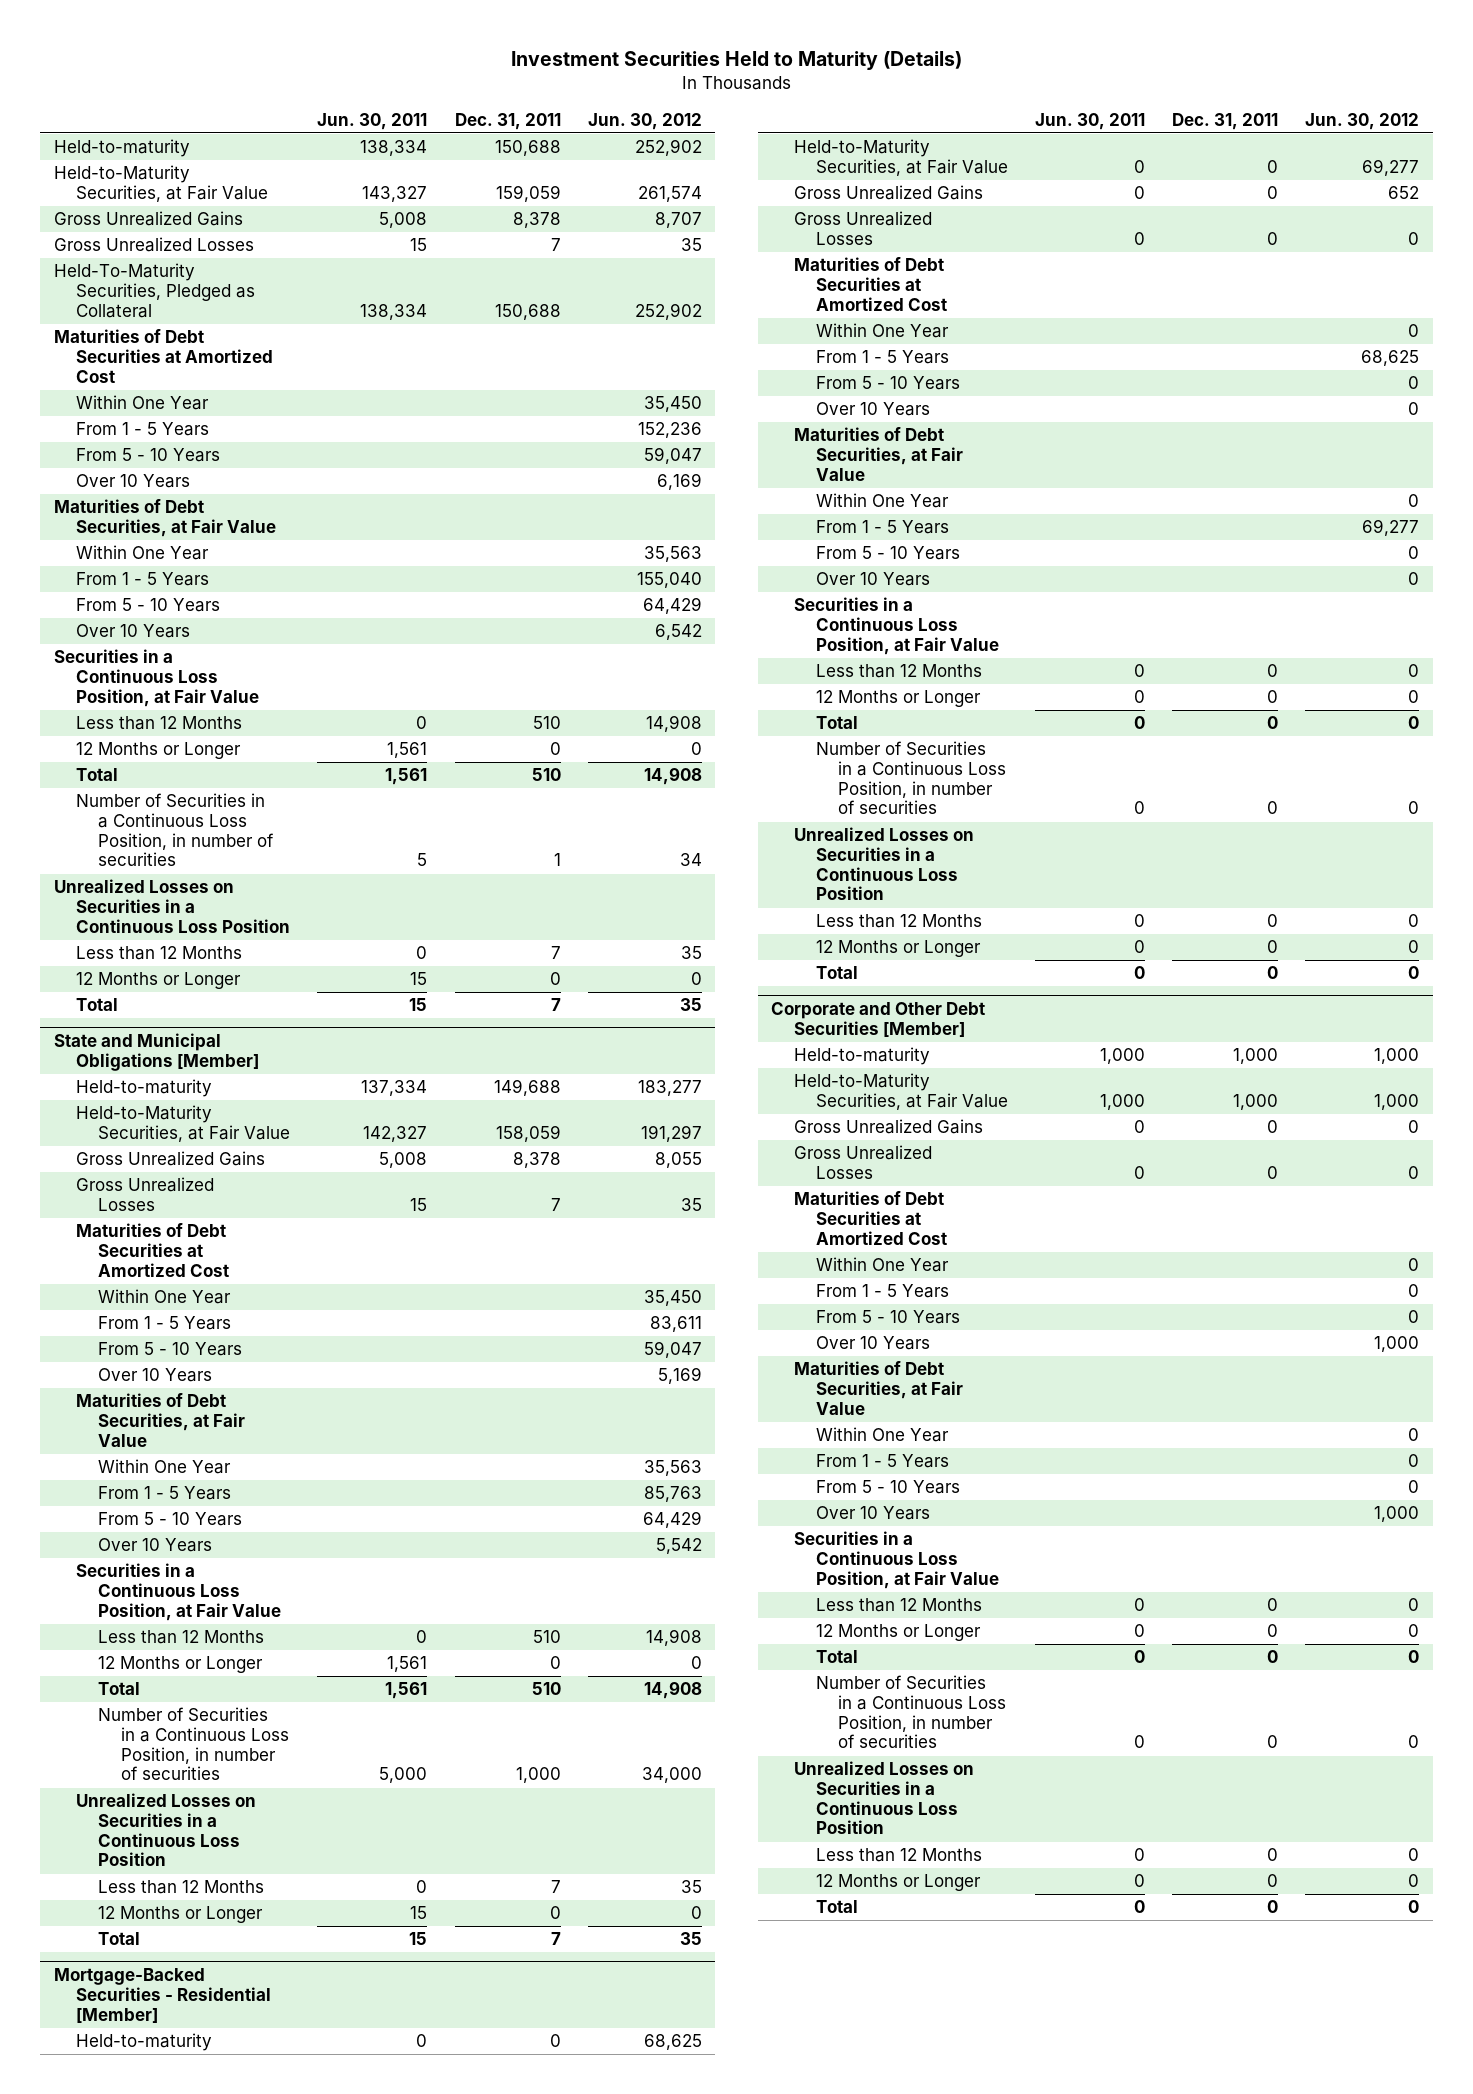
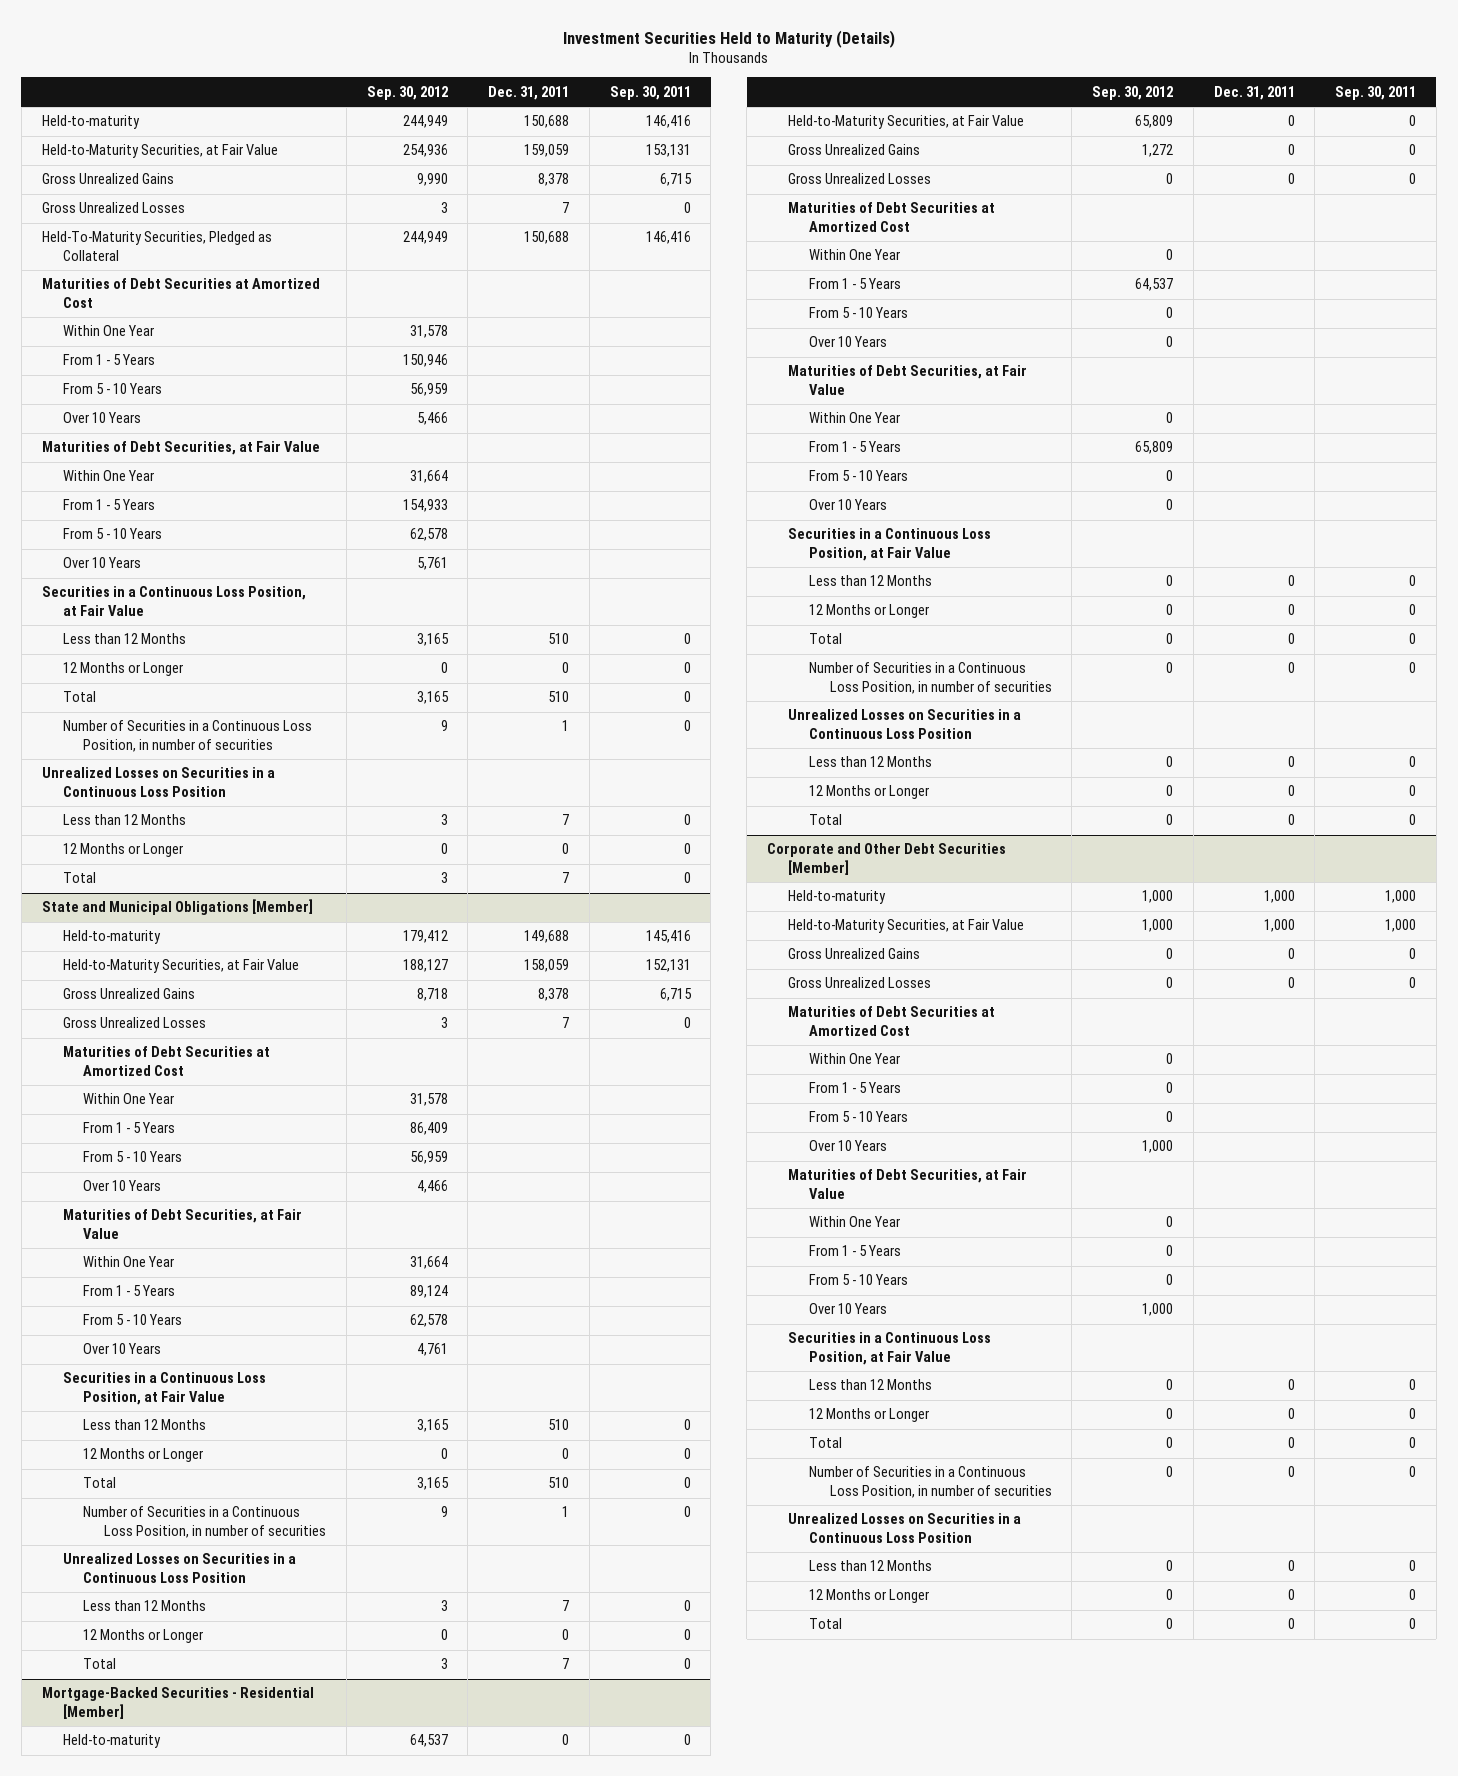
- | Jun. 30, 2011 | Dec. 31, 2011 | Jun. 30, 2012
+ | Sep. 30, 2012 | Dec. 31, 2011 | Sep. 30, 2011
@ State and Municipal Obligations [Member]
- Number of Securities in a Continuous Loss Position, in number of securities | 5,000 | 1,000 | 34,000
+ Number of Securities in a Continuous Loss Position, in number of securities | 9 | 1 | 0

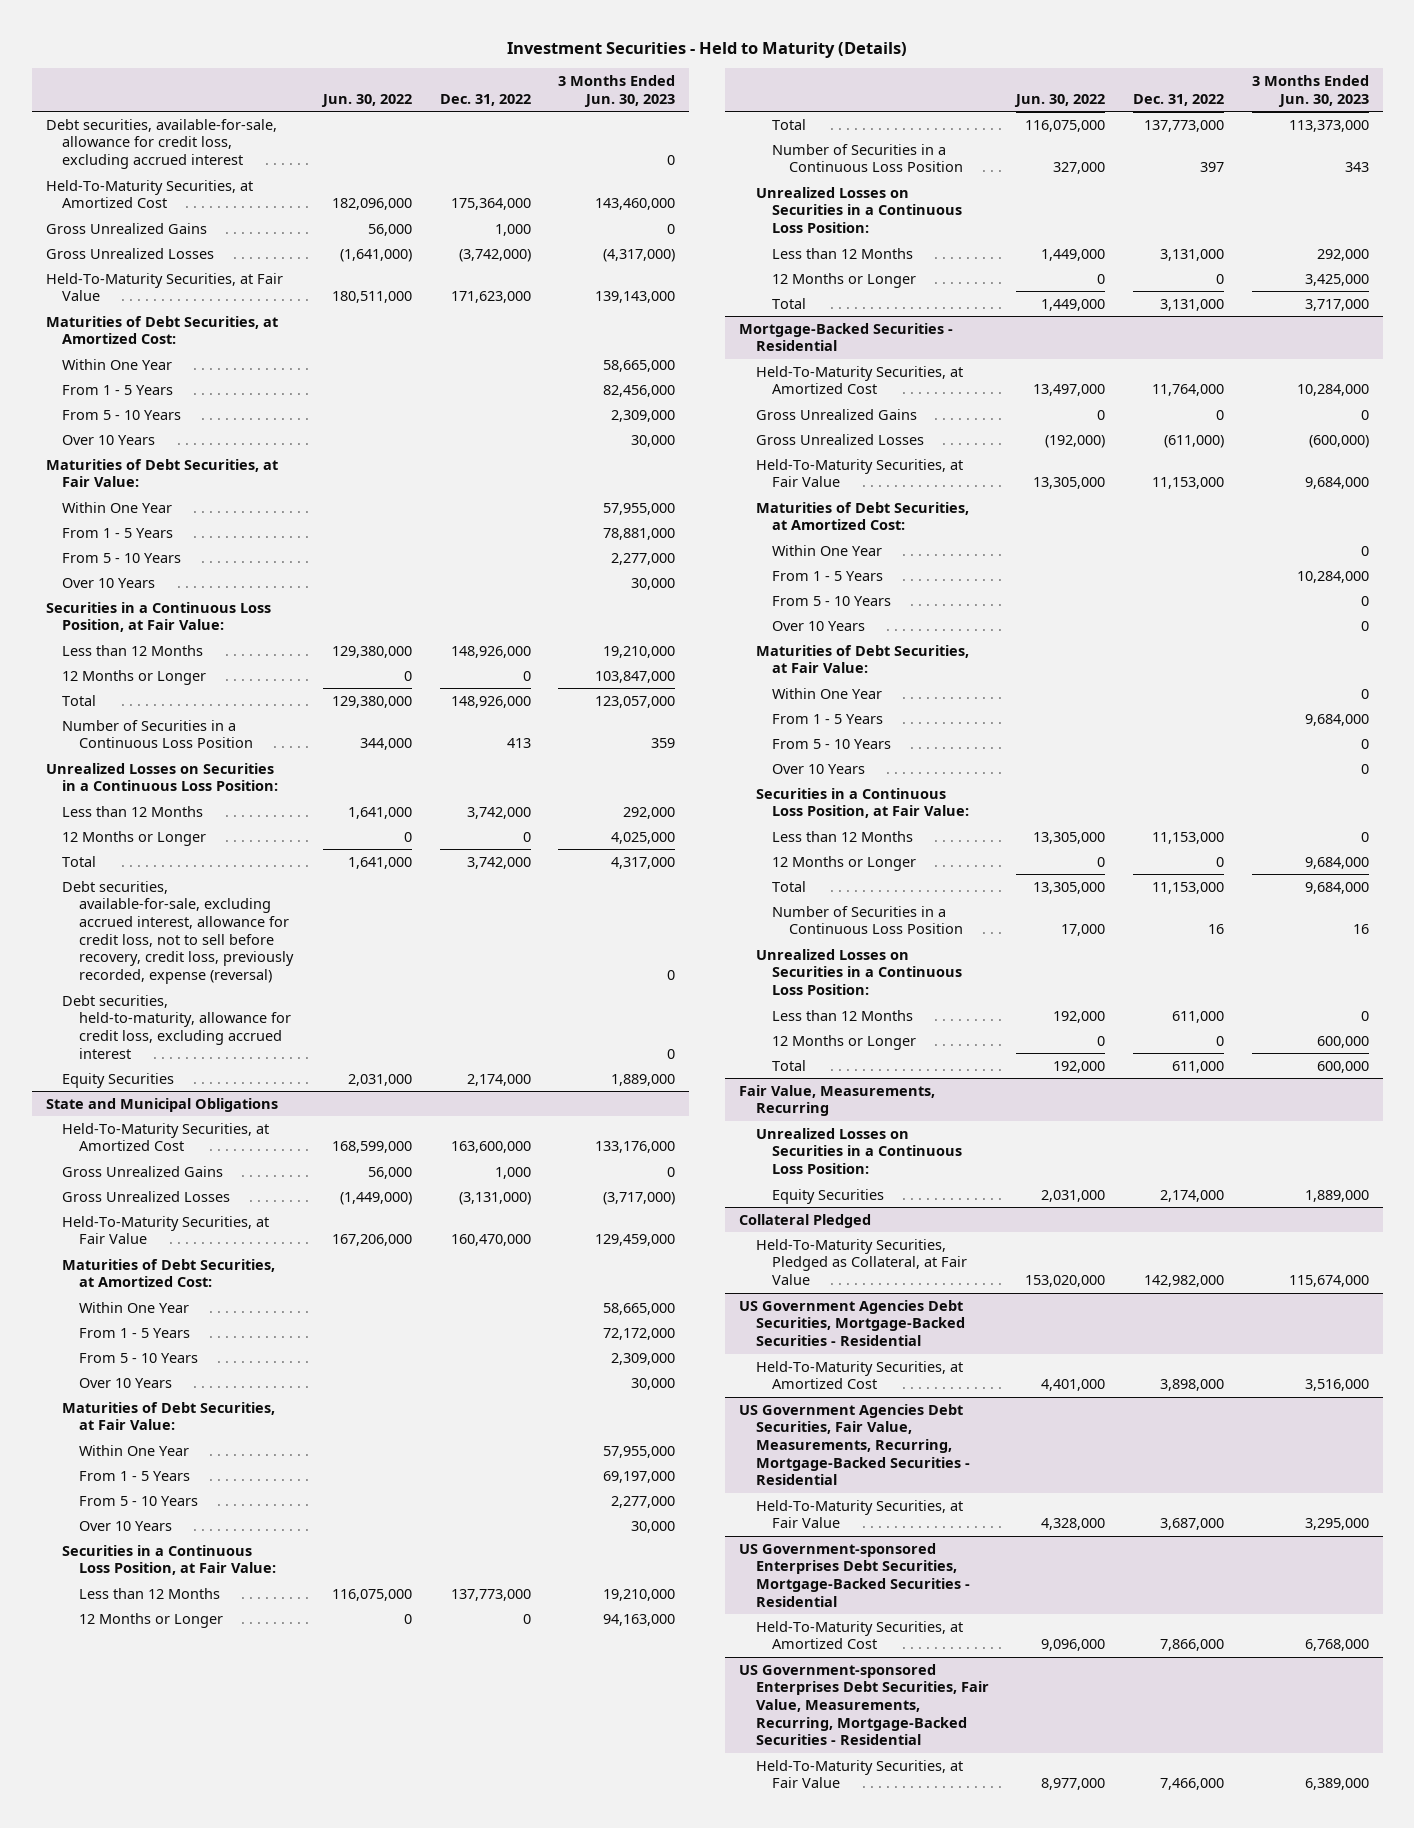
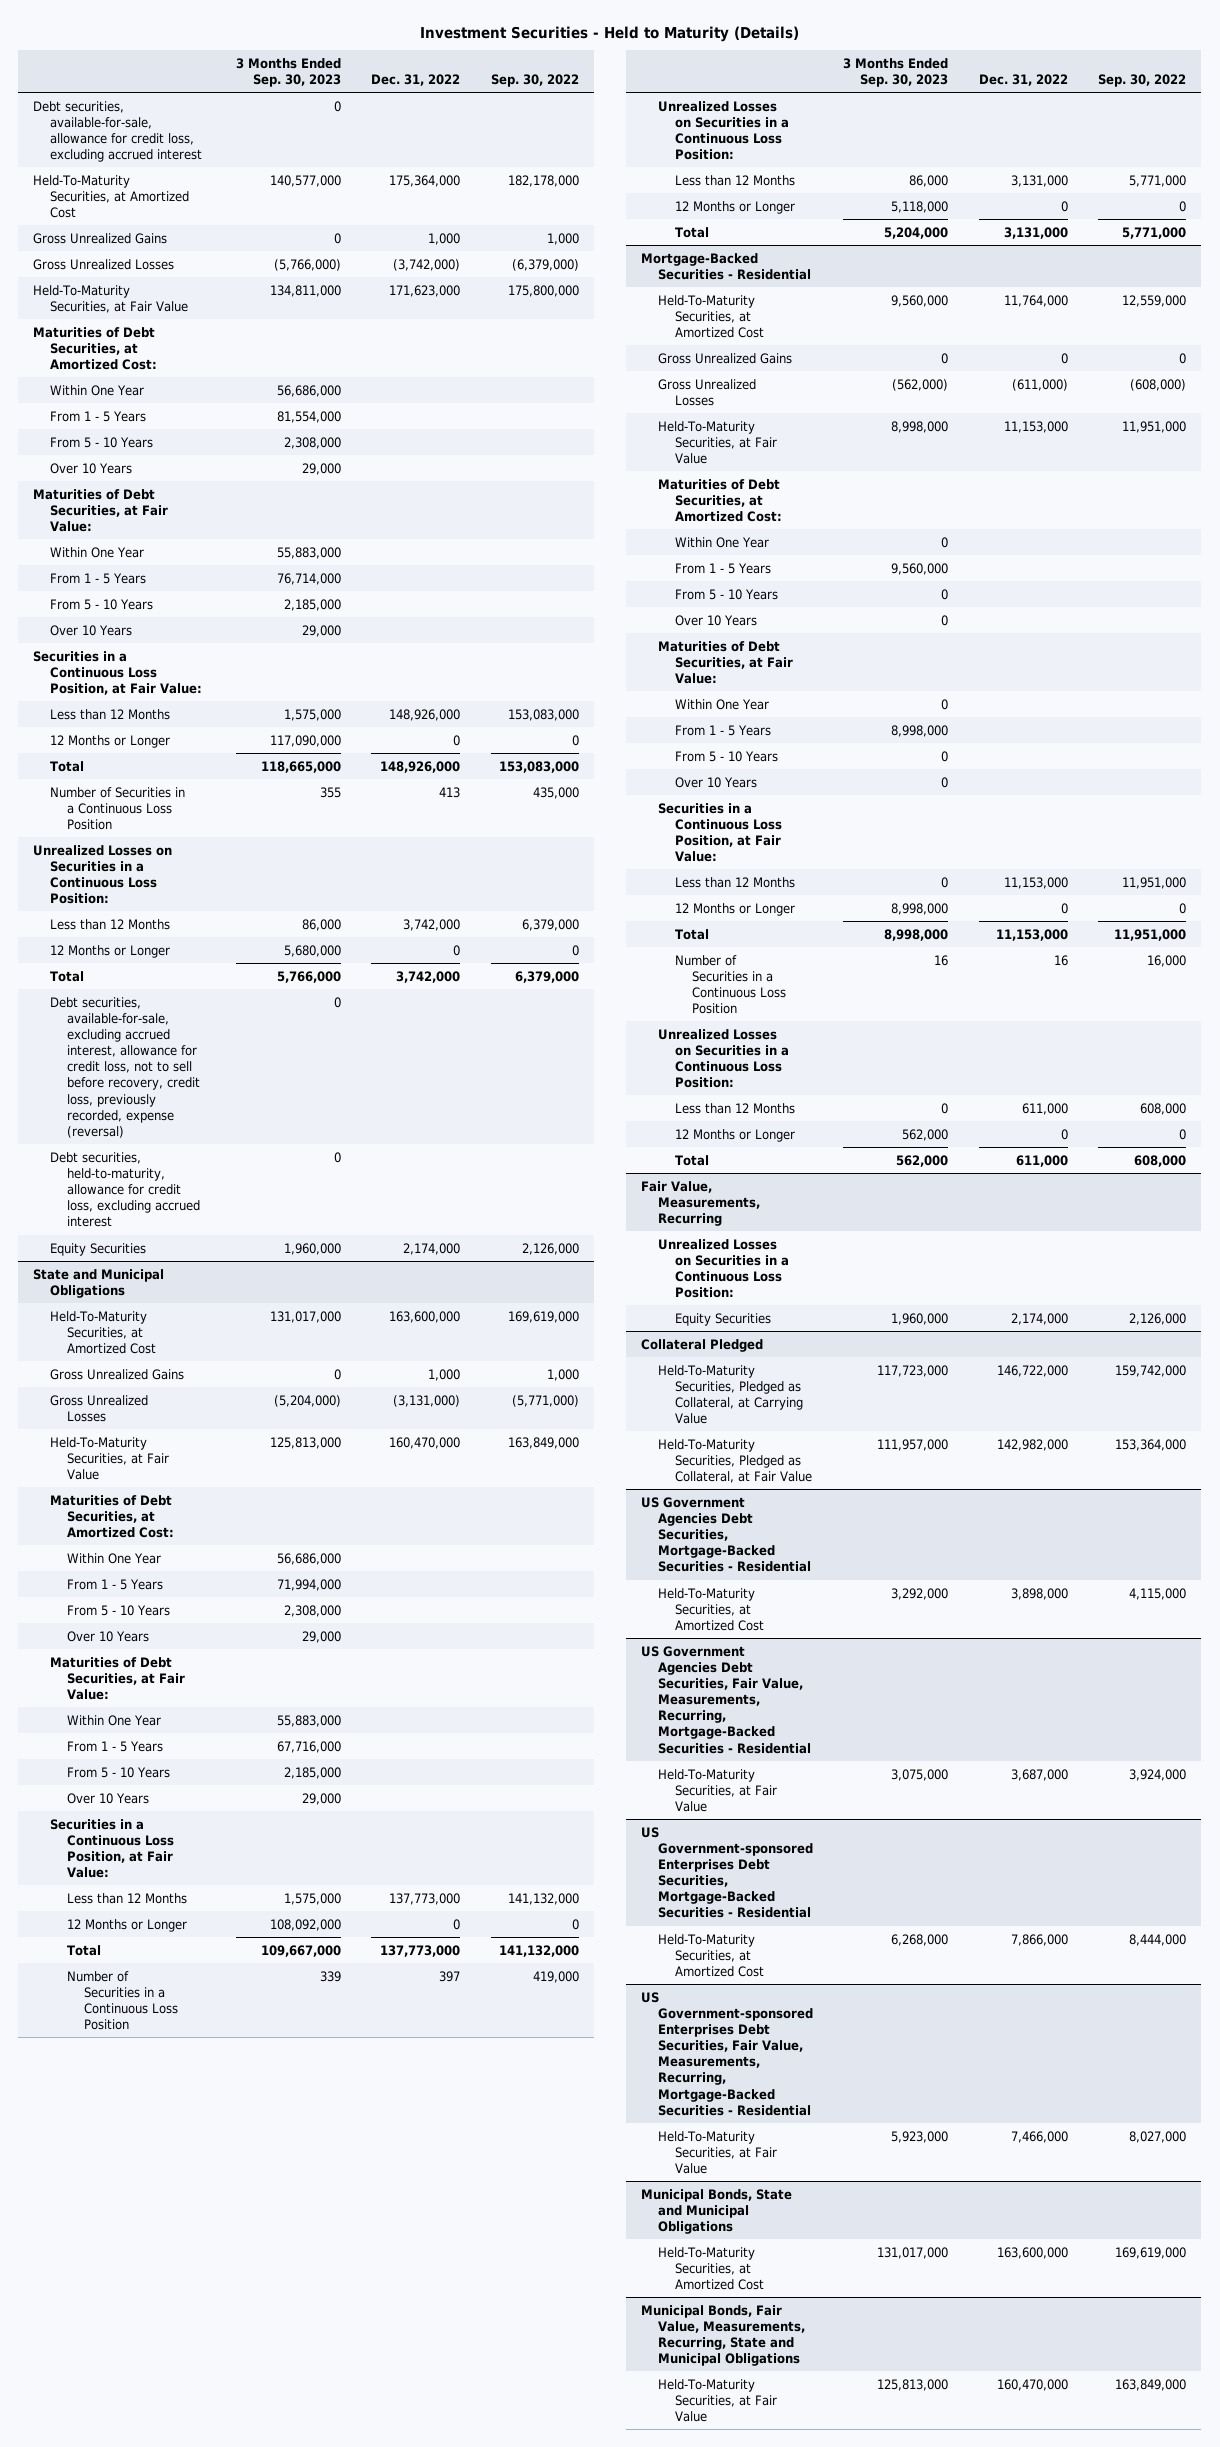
- | Jun. 30, 2022 | Dec. 31, 2022 | 3 Months Ended Jun. 30, 2023
+ | 3 Months Ended Sep. 30, 2023 | Dec. 31, 2022 | Sep. 30, 2022
@ Collateral Pledged
+ Held-To-Maturity Securities, Pledged as Collateral, at Carrying Value | 117,723,000 | 146,722,000 | 159,742,000
+ Municipal Bonds, State and Municipal Obligations
+ Held-To-Maturity Securities, at Amortized Cost | 131,017,000 | 163,600,000 | 169,619,000
+ Municipal Bonds, Fair Value, Measurements, Recurring, State and Municipal Obligations
+ Held-To-Maturity Securities, at Fair Value | 125,813,000 | 160,470,000 | 163,849,000

